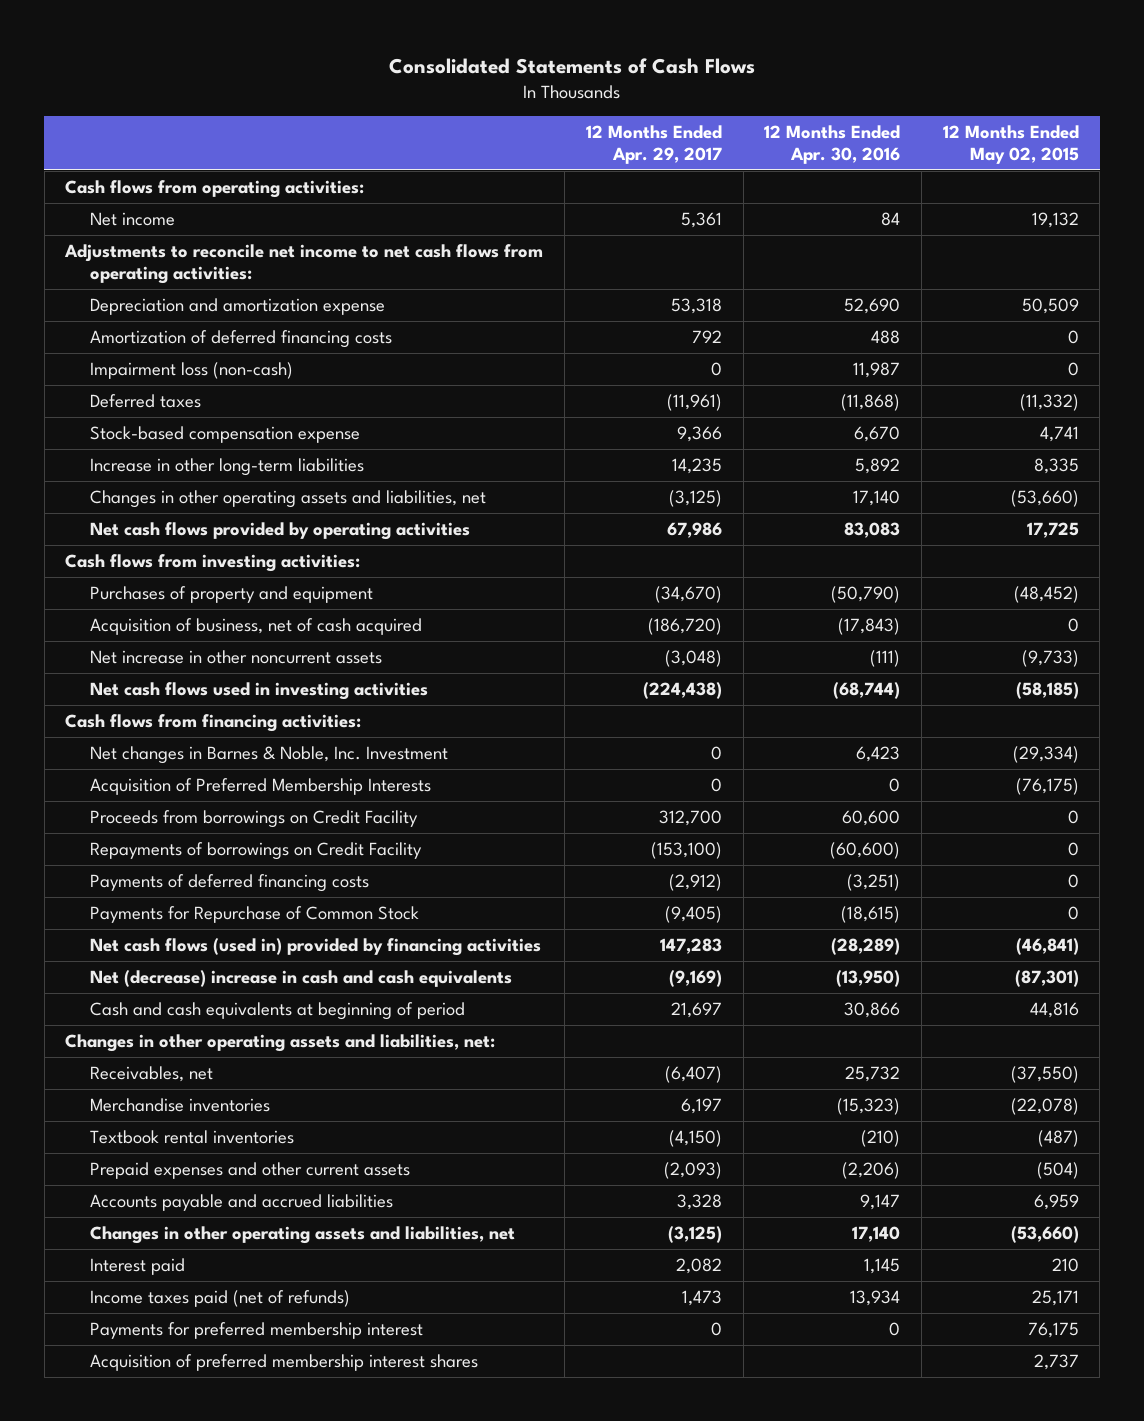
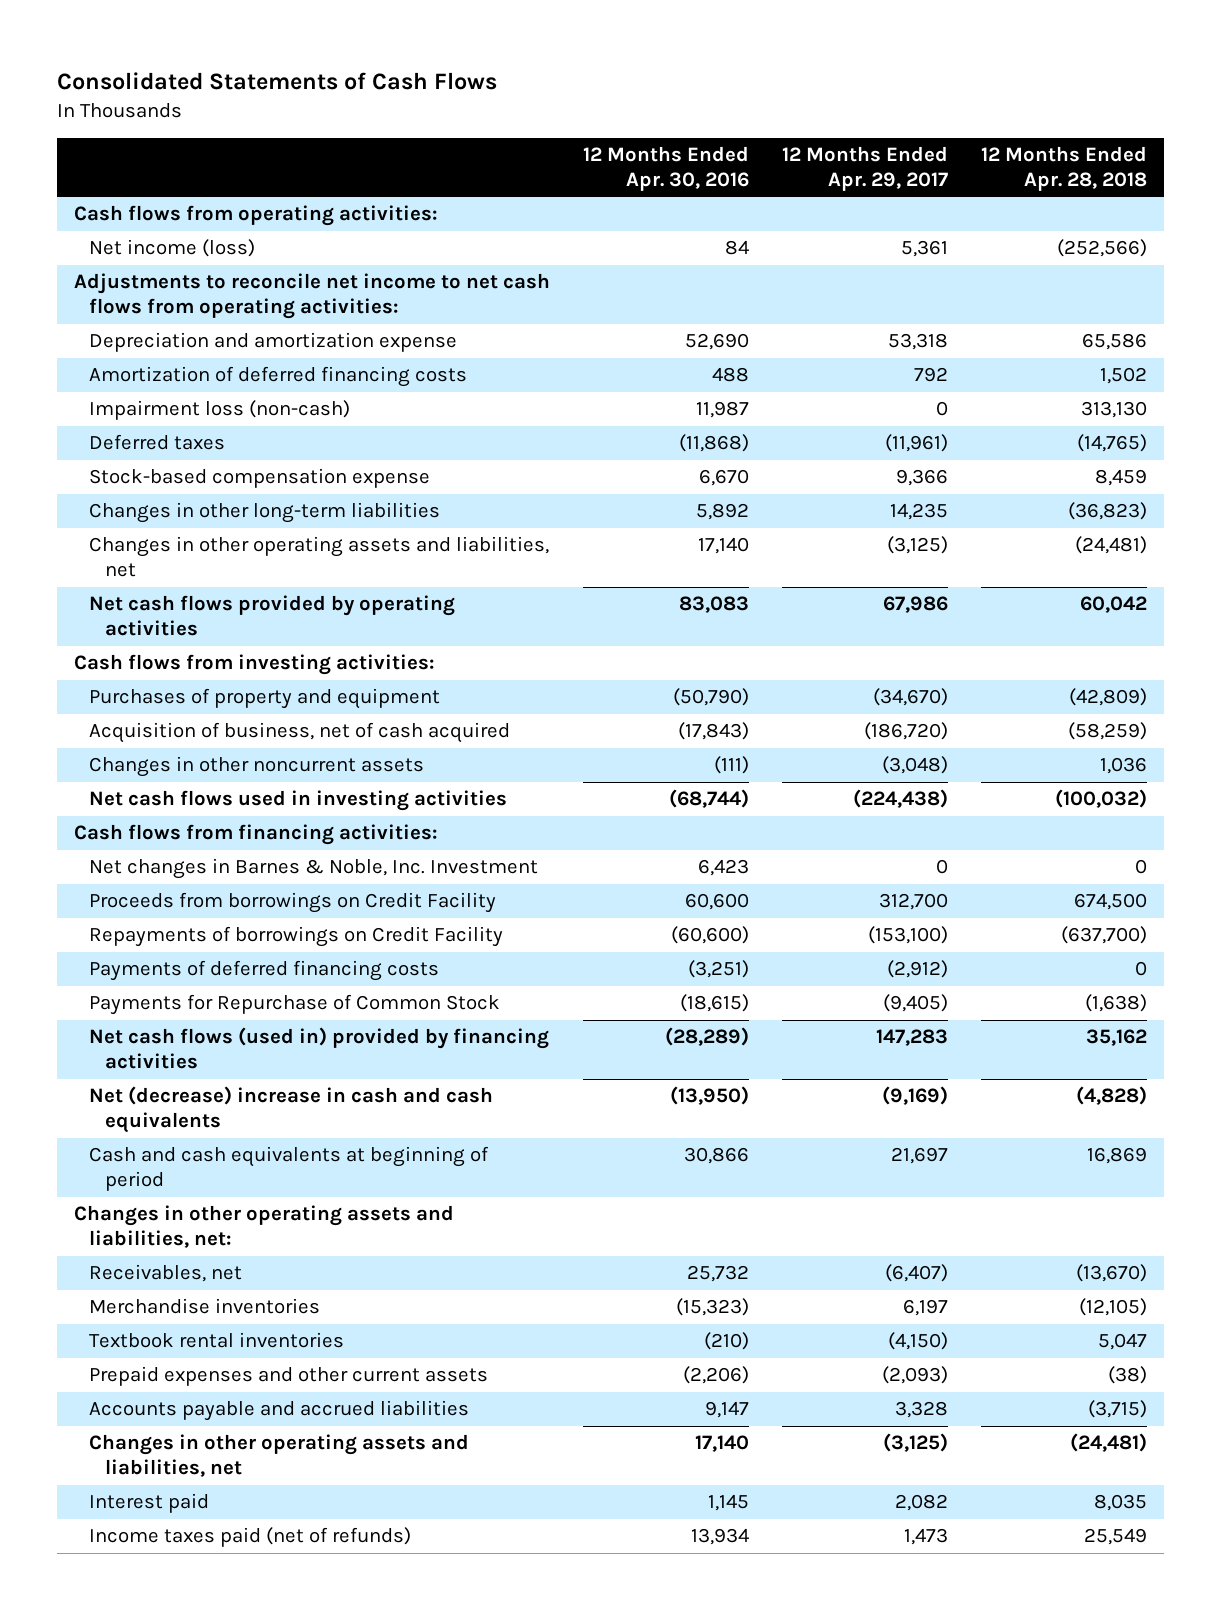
- | 12 Months Ended Apr. 29, 2017 | 12 Months Ended Apr. 30, 2016 | 12 Months Ended May 02, 2015
+ | 12 Months Ended Apr. 30, 2016 | 12 Months Ended Apr. 29, 2017 | 12 Months Ended Apr. 28, 2018
- Net income | 5,361 | 84 | 19,132
+ Net income (loss) | 84 | 5,361 | (252,566)
- Increase in other long-term liabilities | 14,235 | 5,892 | 8,335
+ Changes in other long-term liabilities | 5,892 | 14,235 | (36,823)
- Net increase in other noncurrent assets | (3,048) | (111) | (9,733)
+ Changes in other noncurrent assets | (111) | (3,048) | 1,036
- Acquisition of Preferred Membership Interests | 0 | 0 | (76,175)
- Payments for preferred membership interest | 0 | 0 | 76,175
- Acquisition of preferred membership interest shares | | | 2,737

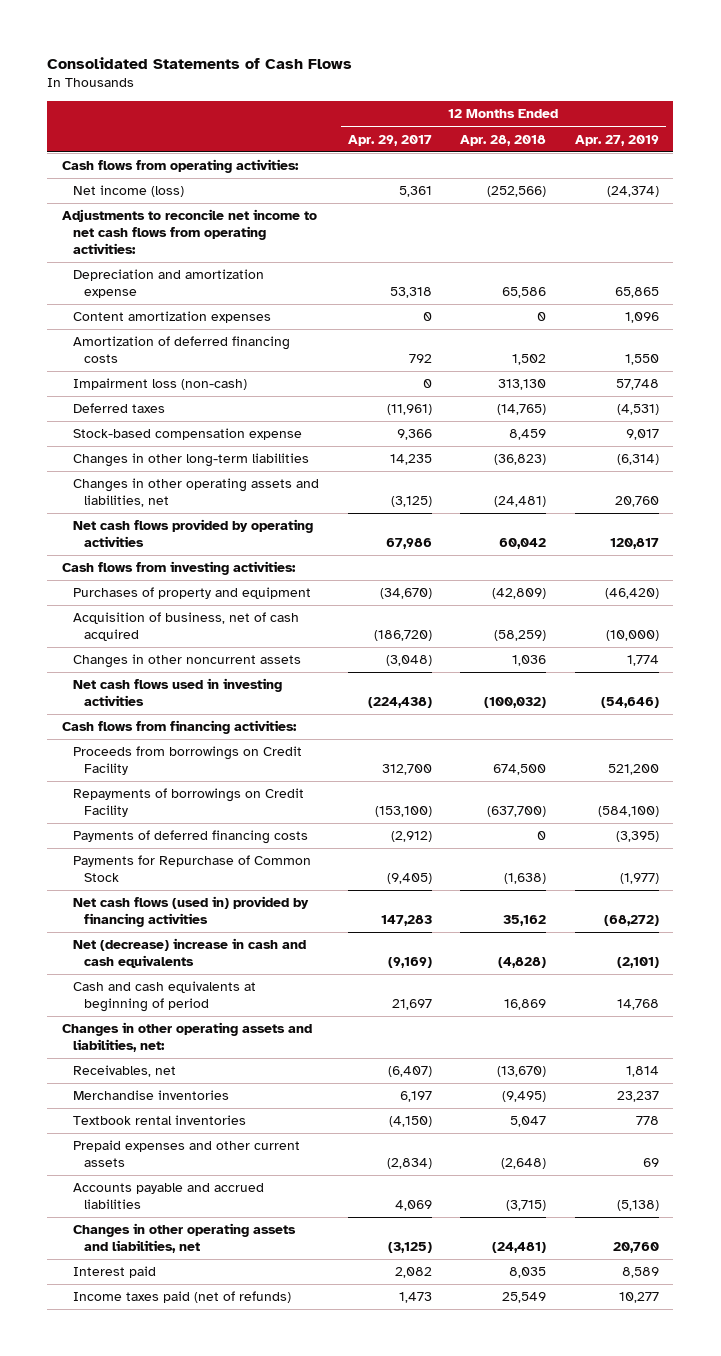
- | 12 Months Ended Apr. 30, 2016 | 12 Months Ended Apr. 29, 2017 | 12 Months Ended Apr. 28, 2018
+ | 12 Months Ended Apr. 29, 2017 | 12 Months Ended Apr. 28, 2018 | 12 Months Ended Apr. 27, 2019
+ Content amortization expenses | 0 | 0 | 1,096
- Net changes in Barnes & Noble, Inc. Investment | 6,423 | 0 | 0
- Merchandise inventories | (15,323) | 6,197 | (12,105)
+ Merchandise inventories | 6,197 | (9,495) | 23,237
- Prepaid expenses and other current assets | (2,206) | (2,093) | (38)
- Accounts payable and accrued liabilities | 9,147 | 3,328 | (3,715)
+ Prepaid expenses and other current assets | (2,834) | (2,648) | 69
+ Accounts payable and accrued liabilities | 4,069 | (3,715) | (5,138)

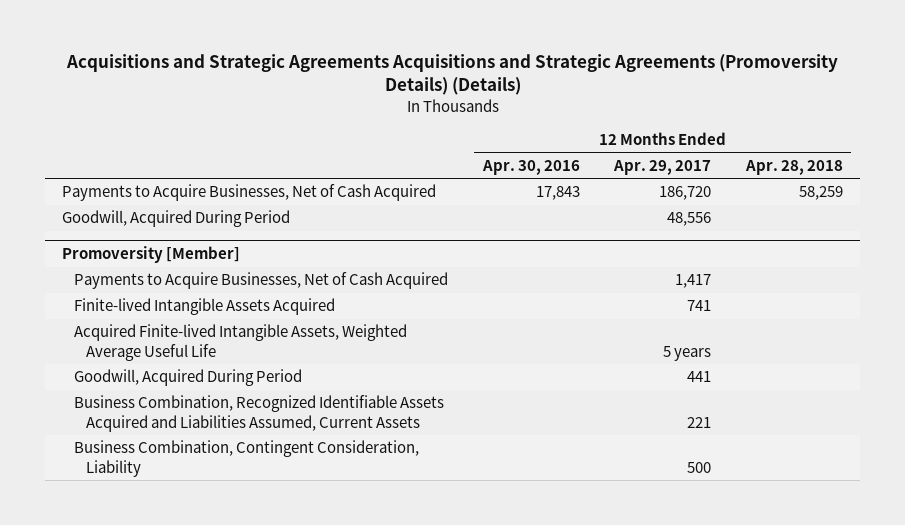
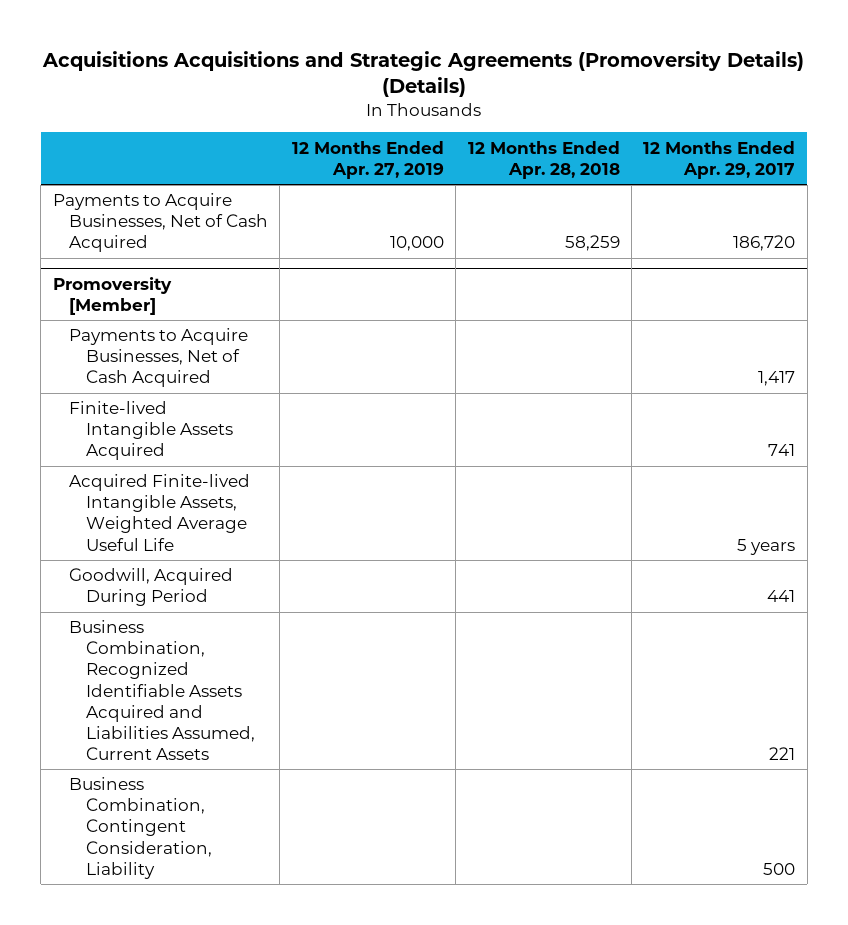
- Acquisitions and Strategic Agreements Acquisitions and Strategic Agreements (Promoversity Details) (Details)
+ Acquisitions Acquisitions and Strategic Agreements (Promoversity Details) (Details)
- | 12 Months Ended Apr. 30, 2016 | 12 Months Ended Apr. 29, 2017 | 12 Months Ended Apr. 28, 2018
+ | 12 Months Ended Apr. 27, 2019 | 12 Months Ended Apr. 28, 2018 | 12 Months Ended Apr. 29, 2017
- Goodwill, Acquired During Period | | 48,556 |

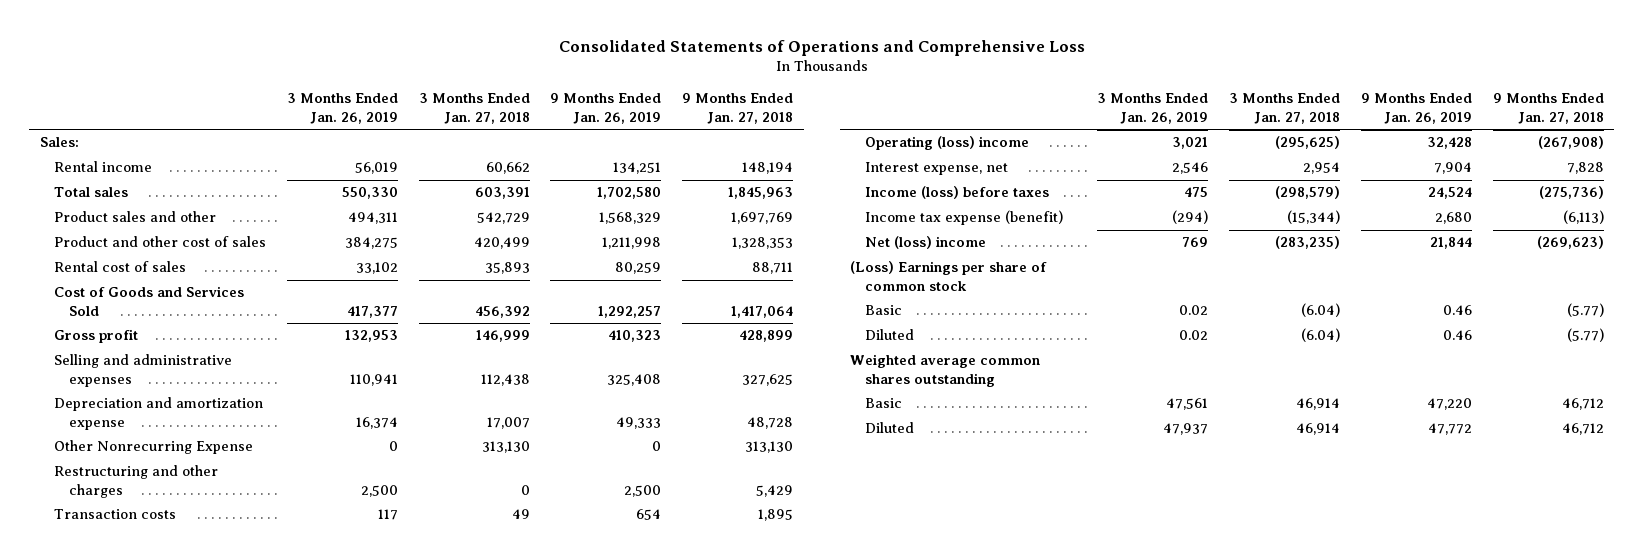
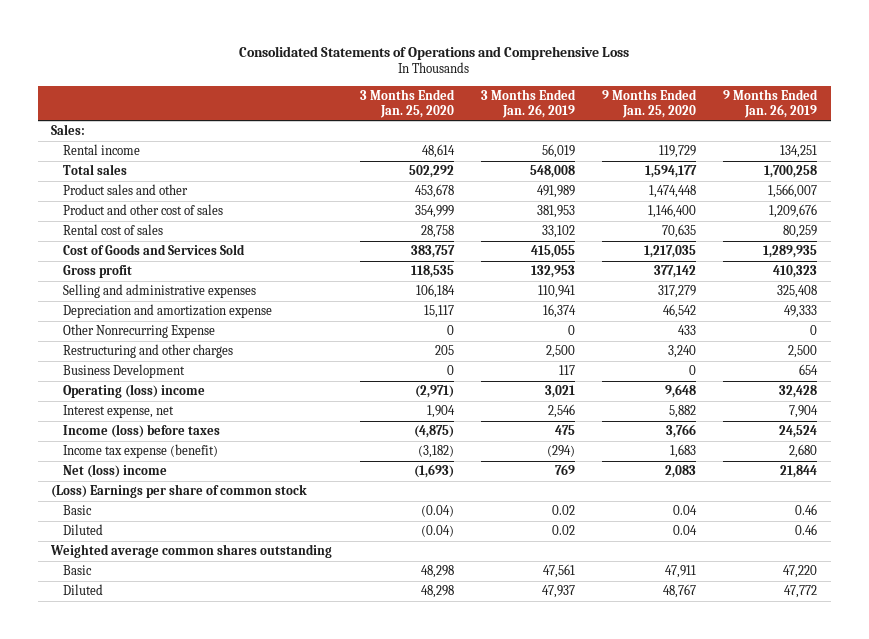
- | 3 Months Ended Jan. 26, 2019 | 3 Months Ended Jan. 27, 2018 | 9 Months Ended Jan. 26, 2019 | 9 Months Ended Jan. 27, 2018
+ | 3 Months Ended Jan. 25, 2020 | 3 Months Ended Jan. 26, 2019 | 9 Months Ended Jan. 25, 2020 | 9 Months Ended Jan. 26, 2019
- Total sales | 550,330 | 603,391 | 1,702,580 | 1,845,963
- Product sales and other | 494,311 | 542,729 | 1,568,329 | 1,697,769
- Product and other cost of sales | 384,275 | 420,499 | 1,211,998 | 1,328,353
+ Total sales | 502,292 | 548,008 | 1,594,177 | 1,700,258
+ Product sales and other | 453,678 | 491,989 | 1,474,448 | 1,566,007
+ Product and other cost of sales | 354,999 | 381,953 | 1,146,400 | 1,209,676
- Cost of Goods and Services Sold | 417,377 | 456,392 | 1,292,257 | 1,417,064
+ Cost of Goods and Services Sold | 383,757 | 415,055 | 1,217,035 | 1,289,935
- Transaction costs | 117 | 49 | 654 | 1,895
+ Business Development | 0 | 117 | 0 | 654

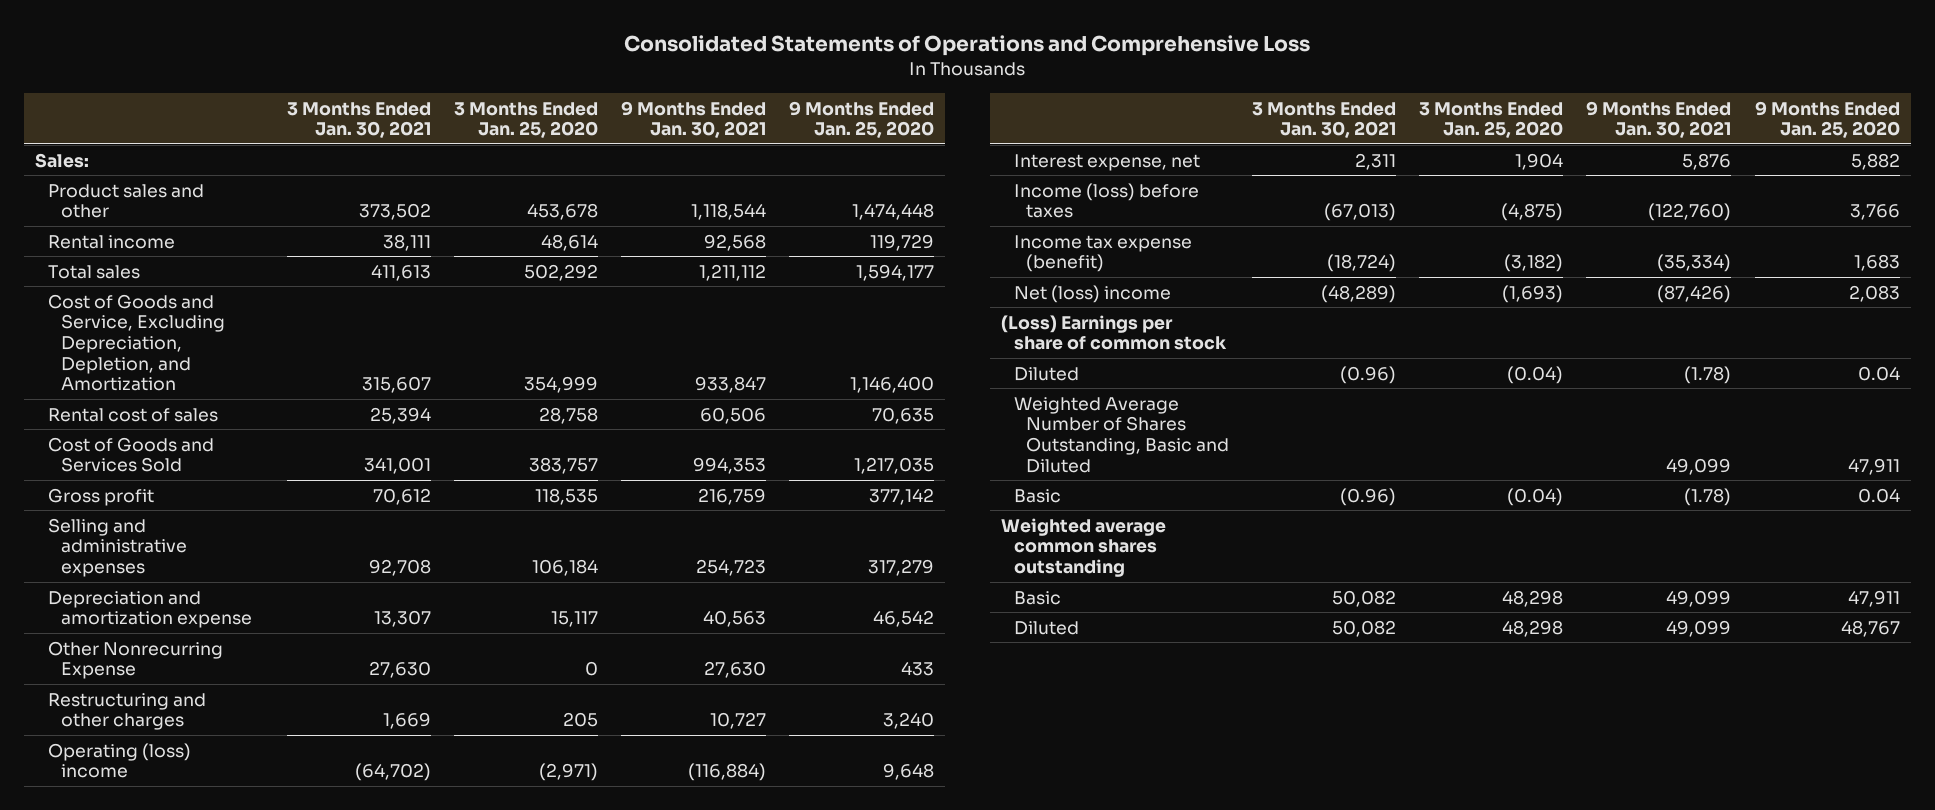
- | 3 Months Ended Jan. 25, 2020 | 3 Months Ended Jan. 26, 2019 | 9 Months Ended Jan. 25, 2020 | 9 Months Ended Jan. 26, 2019
+ | 3 Months Ended Jan. 30, 2021 | 3 Months Ended Jan. 25, 2020 | 9 Months Ended Jan. 30, 2021 | 9 Months Ended Jan. 25, 2020
moved up: Product sales and other | 373,502 | 453,678 | 1,118,544 | 1,474,448
- Product and other cost of sales | 354,999 | 381,953 | 1,146,400 | 1,209,676
+ Cost of Goods and Service, Excluding Depreciation, Depletion, and Amortization | 315,607 | 354,999 | 933,847 | 1,146,400
- Business Development | 0 | 117 | 0 | 654
+ Weighted Average Number of Shares Outstanding, Basic and Diluted | | | 49,099 | 47,911
moved down: Basic | (0.96) | (0.04) | (1.78) | 0.04

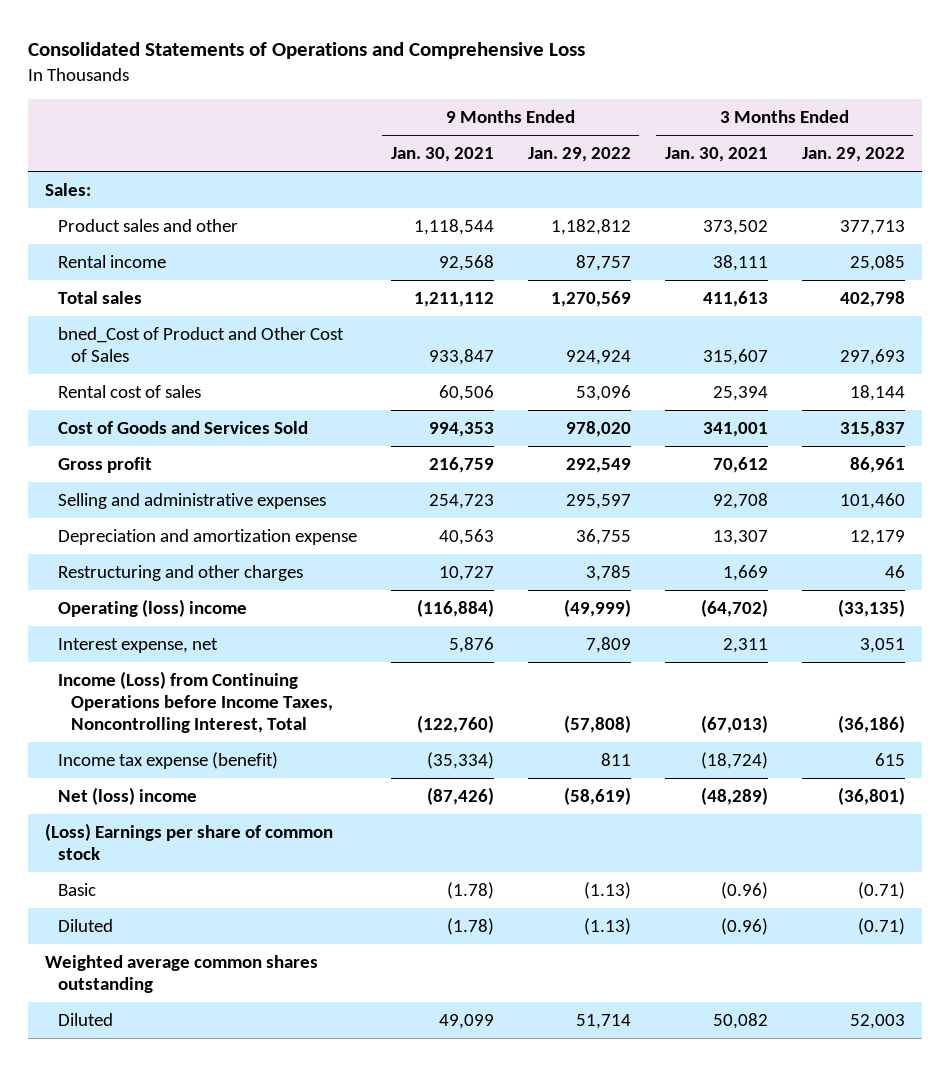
- | 3 Months Ended Jan. 30, 2021 | 3 Months Ended Jan. 25, 2020 | 9 Months Ended Jan. 30, 2021 | 9 Months Ended Jan. 25, 2020
+ | 9 Months Ended Jan. 30, 2021 | 9 Months Ended Jan. 29, 2022 | 3 Months Ended Jan. 30, 2021 | 3 Months Ended Jan. 29, 2022
- Cost of Goods and Service, Excluding Depreciation, Depletion, and Amortization | 315,607 | 354,999 | 933,847 | 1,146,400
+ bned_Cost of Product and Other Cost of Sales | 933,847 | 924,924 | 315,607 | 297,693
- Other Nonrecurring Expense | 27,630 | 0 | 27,630 | 433
- Income (loss) before taxes | (67,013) | (4,875) | (122,760) | 3,766
+ Income (Loss) from Continuing Operations before Income Taxes, Noncontrolling Interest, Total | (122,760) | (57,808) | (67,013) | (36,186)
- Weighted Average Number of Shares Outstanding, Basic and Diluted | | | 49,099 | 47,911
moved down: Diluted | (1.78) | (1.13) | (0.96) | (0.71)
- Basic | 50,082 | 48,298 | 49,099 | 47,911

